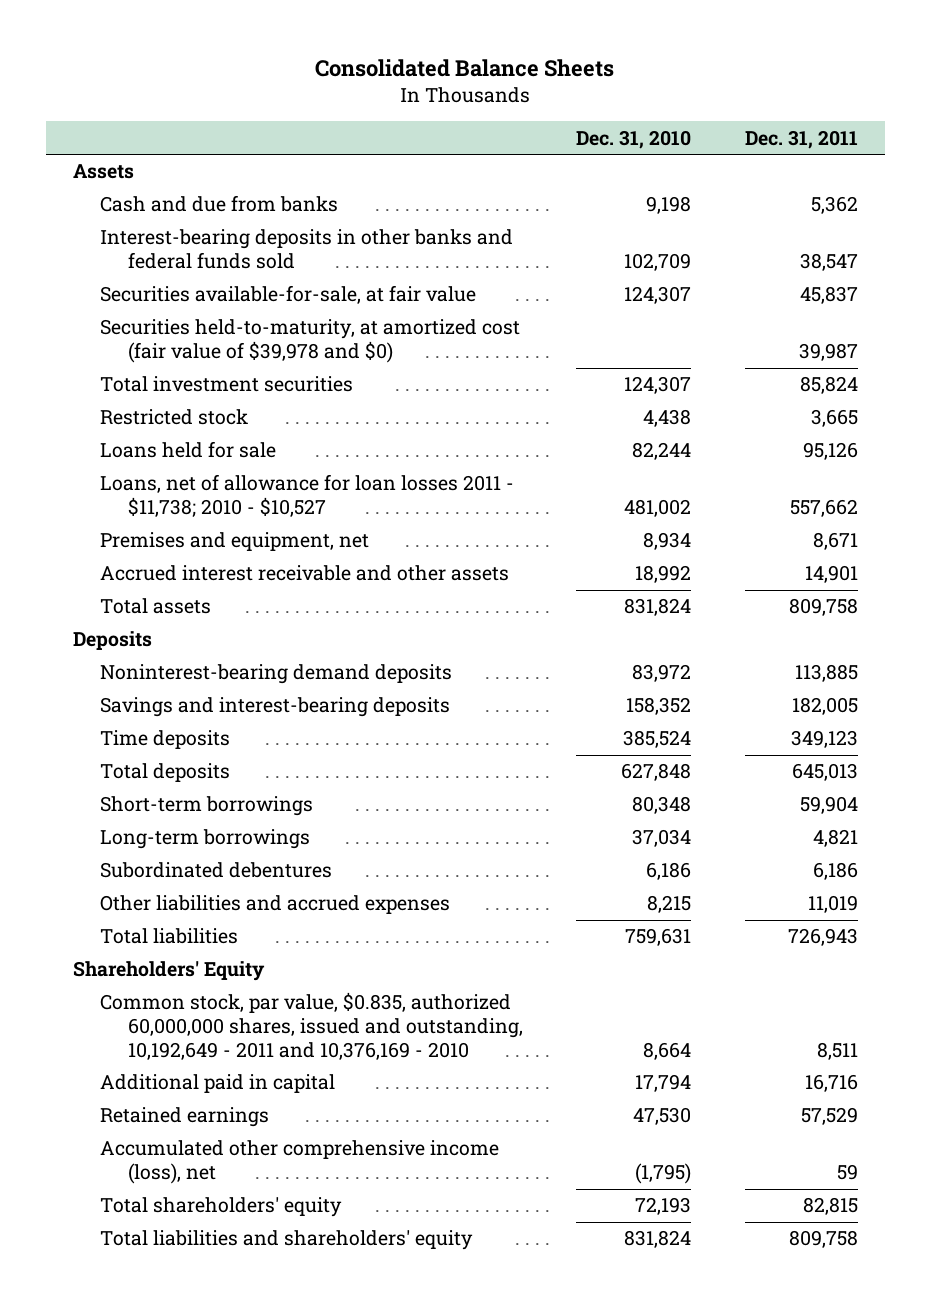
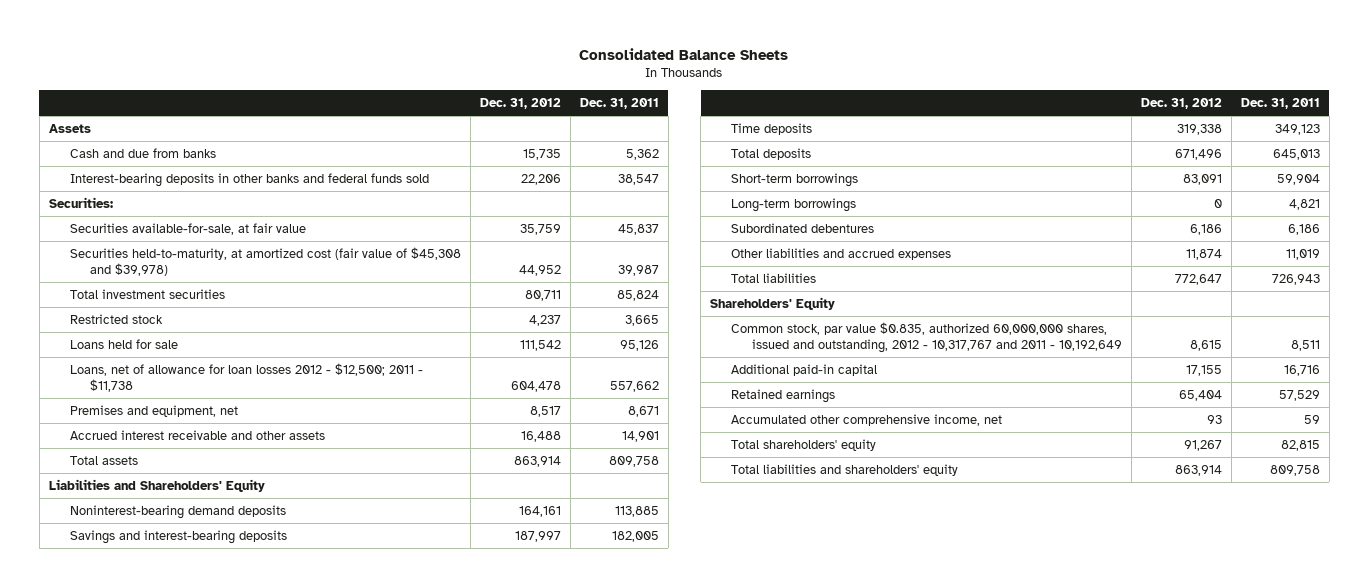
- | Dec. 31, 2010 | Dec. 31, 2011
+ | Dec. 31, 2012 | Dec. 31, 2011
+ Securities:
- Securities held-to-maturity, at amortized cost (fair value of $39,978 and $0) | | 39,987
+ Securities held-to-maturity, at amortized cost (fair value of $45,308 and $39,978) | 44,952 | 39,987
- Loans, net of allowance for loan losses 2011 - $11,738; 2010 - $10,527 | 481,002 | 557,662
+ Loans, net of allowance for loan losses 2012 - $12,500; 2011 - $11,738 | 604,478 | 557,662
- Deposits
+ Liabilities and Shareholders' Equity
- Common stock, par value, $0.835, authorized 60,000,000 shares, issued and outstanding, 10,192,649 - 2011 and 10,376,169 - 2010 | 8,664 | 8,511
- Additional paid in capital | 17,794 | 16,716
+ Common stock, par value $0.835, authorized 60,000,000 shares, issued and outstanding, 2012 - 10,317,767 and 2011 - 10,192,649 | 8,615 | 8,511
+ Additional paid-in capital | 17,155 | 16,716
- Accumulated other comprehensive income (loss), net | (1,795) | 59
+ Accumulated other comprehensive income, net | 93 | 59

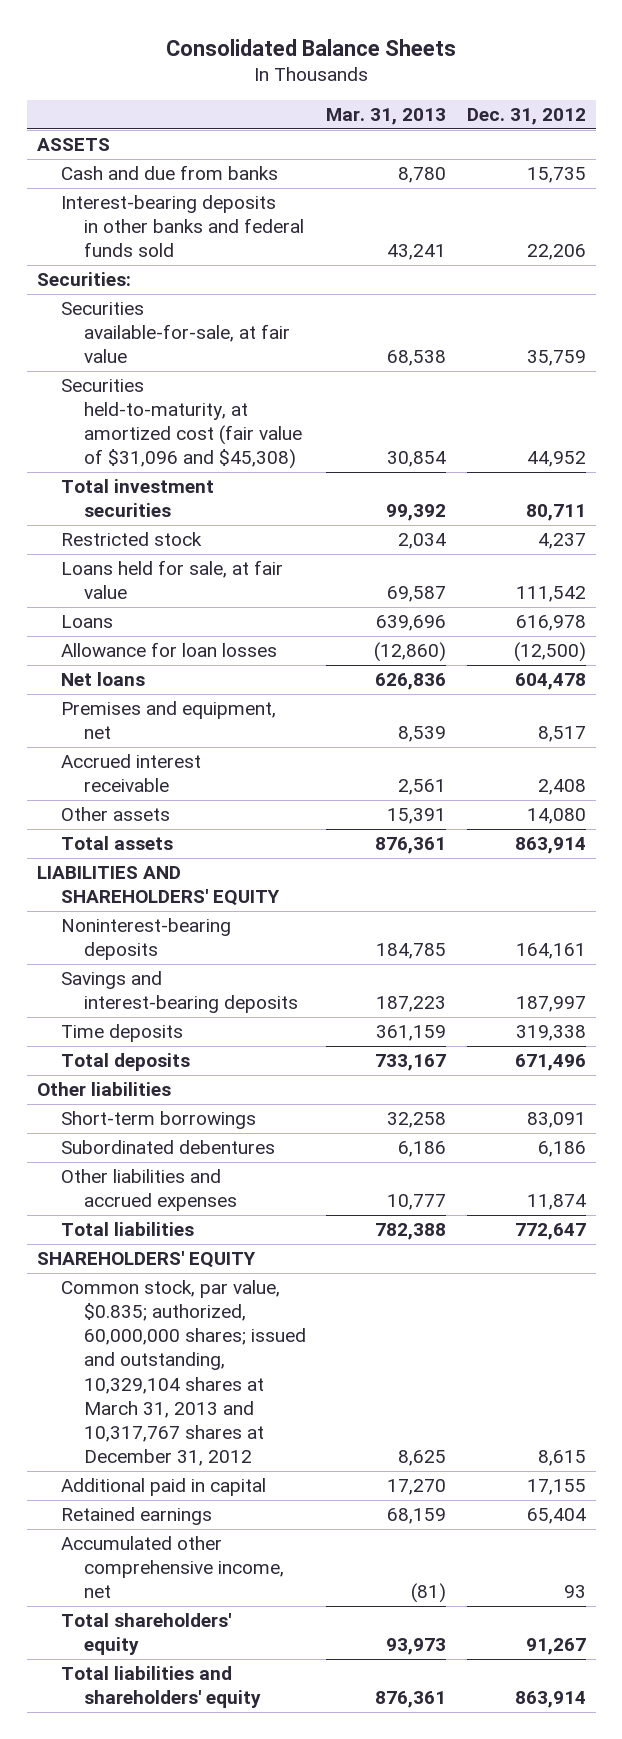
- | Dec. 31, 2012 | Dec. 31, 2011
+ | Mar. 31, 2013 | Dec. 31, 2012
- Assets
+ ASSETS
- Securities held-to-maturity, at amortized cost (fair value of $45,308 and $39,978) | 44,952 | 39,987
+ Securities held-to-maturity, at amortized cost (fair value of $31,096 and $45,308) | 30,854 | 44,952
- Loans held for sale | 111,542 | 95,126
- Loans, net of allowance for loan losses 2012 - $12,500; 2011 - $11,738 | 604,478 | 557,662
+ Loans held for sale, at fair value | 69,587 | 111,542
+ Loans | 639,696 | 616,978
+ Allowance for loan losses | (12,860) | (12,500)
+ Net loans | 626,836 | 604,478
- Accrued interest receivable and other assets | 16,488 | 14,901
+ Accrued interest receivable | 2,561 | 2,408
+ Other assets | 15,391 | 14,080
- Liabilities and Shareholders' Equity
- Noninterest-bearing demand deposits | 164,161 | 113,885
+ LIABILITIES AND SHAREHOLDERS' EQUITY
+ Noninterest-bearing deposits | 184,785 | 164,161
+ Other liabilities
- Long-term borrowings | 0 | 4,821
- Shareholders' Equity
- Common stock, par value $0.835, authorized 60,000,000 shares, issued and outstanding, 2012 - 10,317,767 and 2011 - 10,192,649 | 8,615 | 8,511
- Additional paid-in capital | 17,155 | 16,716
+ SHAREHOLDERS' EQUITY
+ Common stock, par value, $0.835; authorized, 60,000,000 shares; issued and outstanding, 10,329,104 shares at March 31, 2013 and 10,317,767 shares at December 31, 2012 | 8,625 | 8,615
+ Additional paid in capital | 17,270 | 17,155

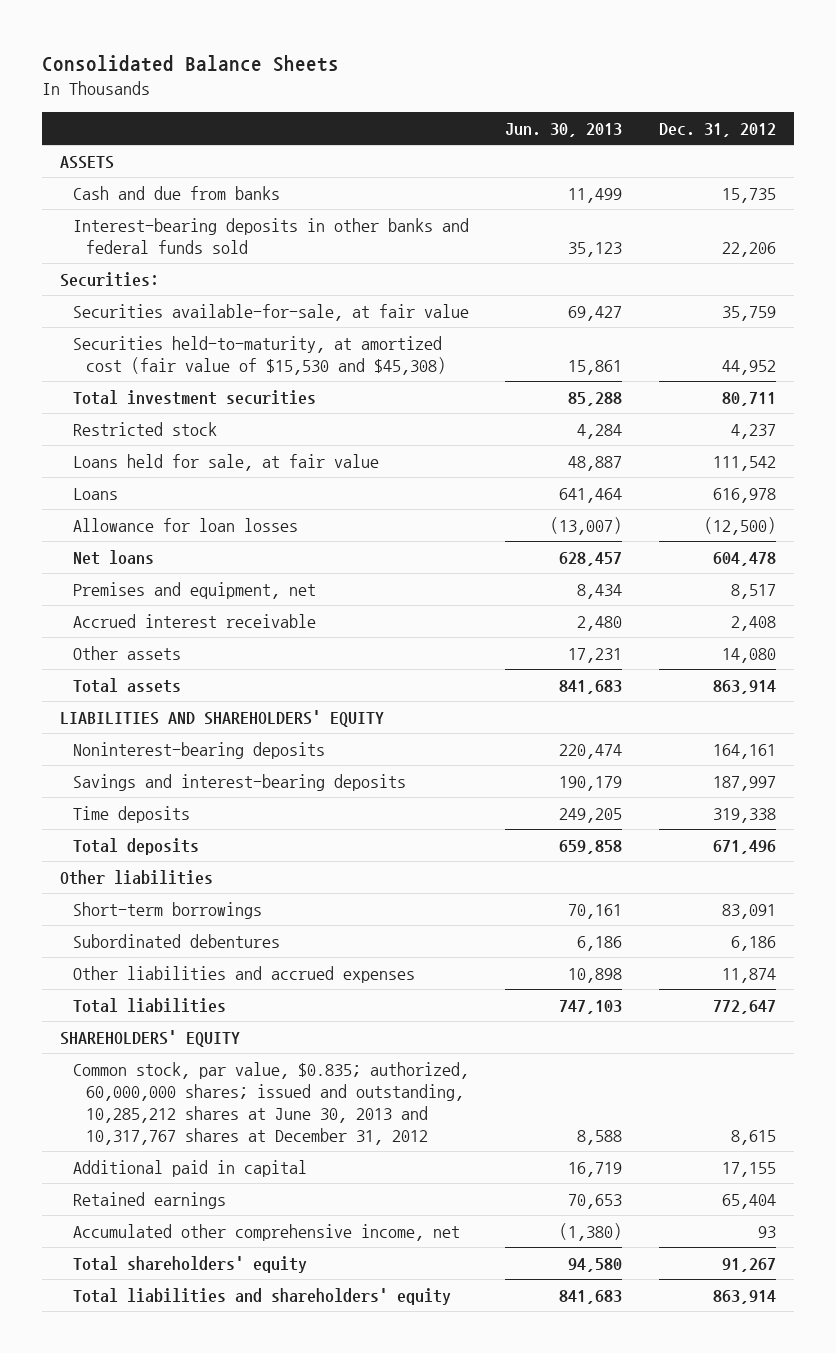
- | Mar. 31, 2013 | Dec. 31, 2012
+ | Jun. 30, 2013 | Dec. 31, 2012
- Securities held-to-maturity, at amortized cost (fair value of $31,096 and $45,308) | 30,854 | 44,952
+ Securities held-to-maturity, at amortized cost (fair value of $15,530 and $45,308) | 15,861 | 44,952
- Common stock, par value, $0.835; authorized, 60,000,000 shares; issued and outstanding, 10,329,104 shares at March 31, 2013 and 10,317,767 shares at December 31, 2012 | 8,625 | 8,615
+ Common stock, par value, $0.835; authorized, 60,000,000 shares; issued and outstanding, 10,285,212 shares at June 30, 2013 and 10,317,767 shares at December 31, 2012 | 8,588 | 8,615

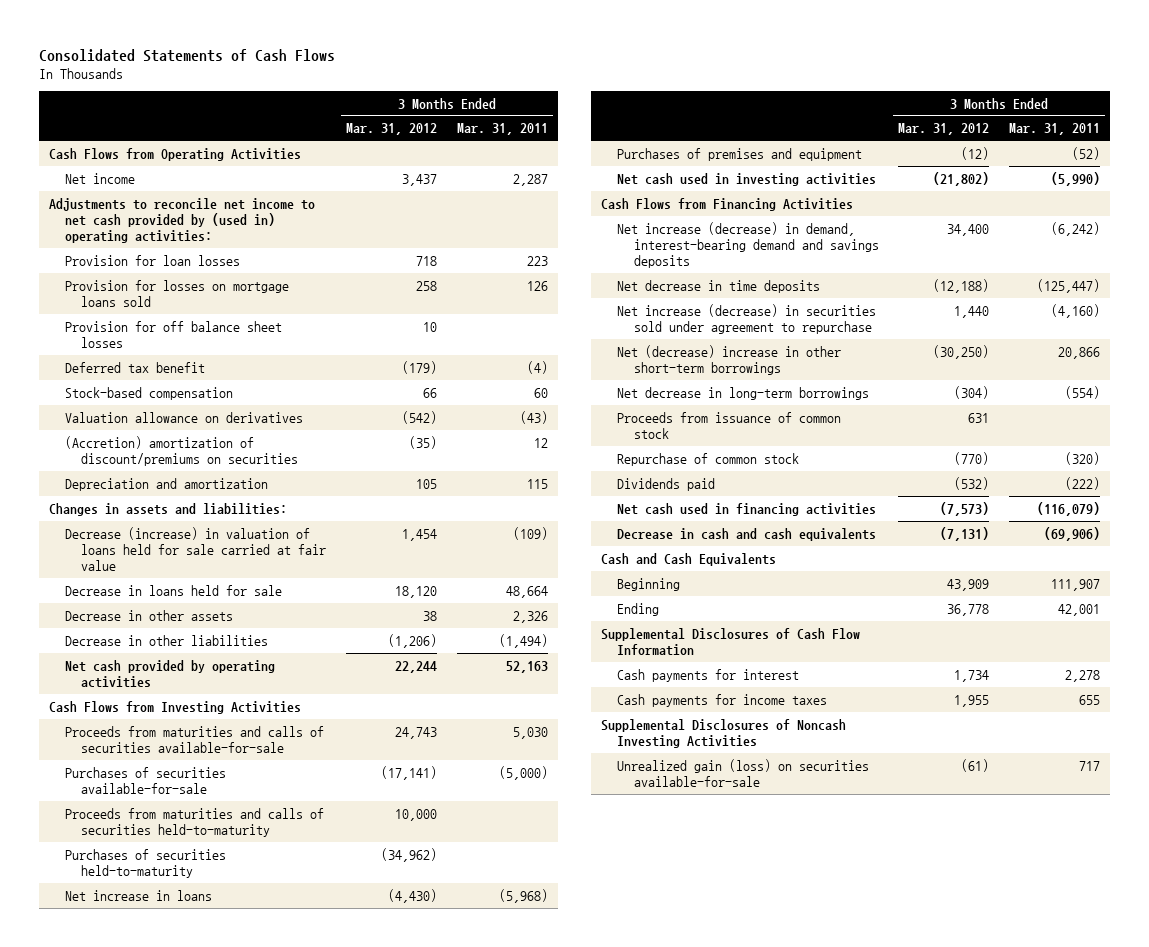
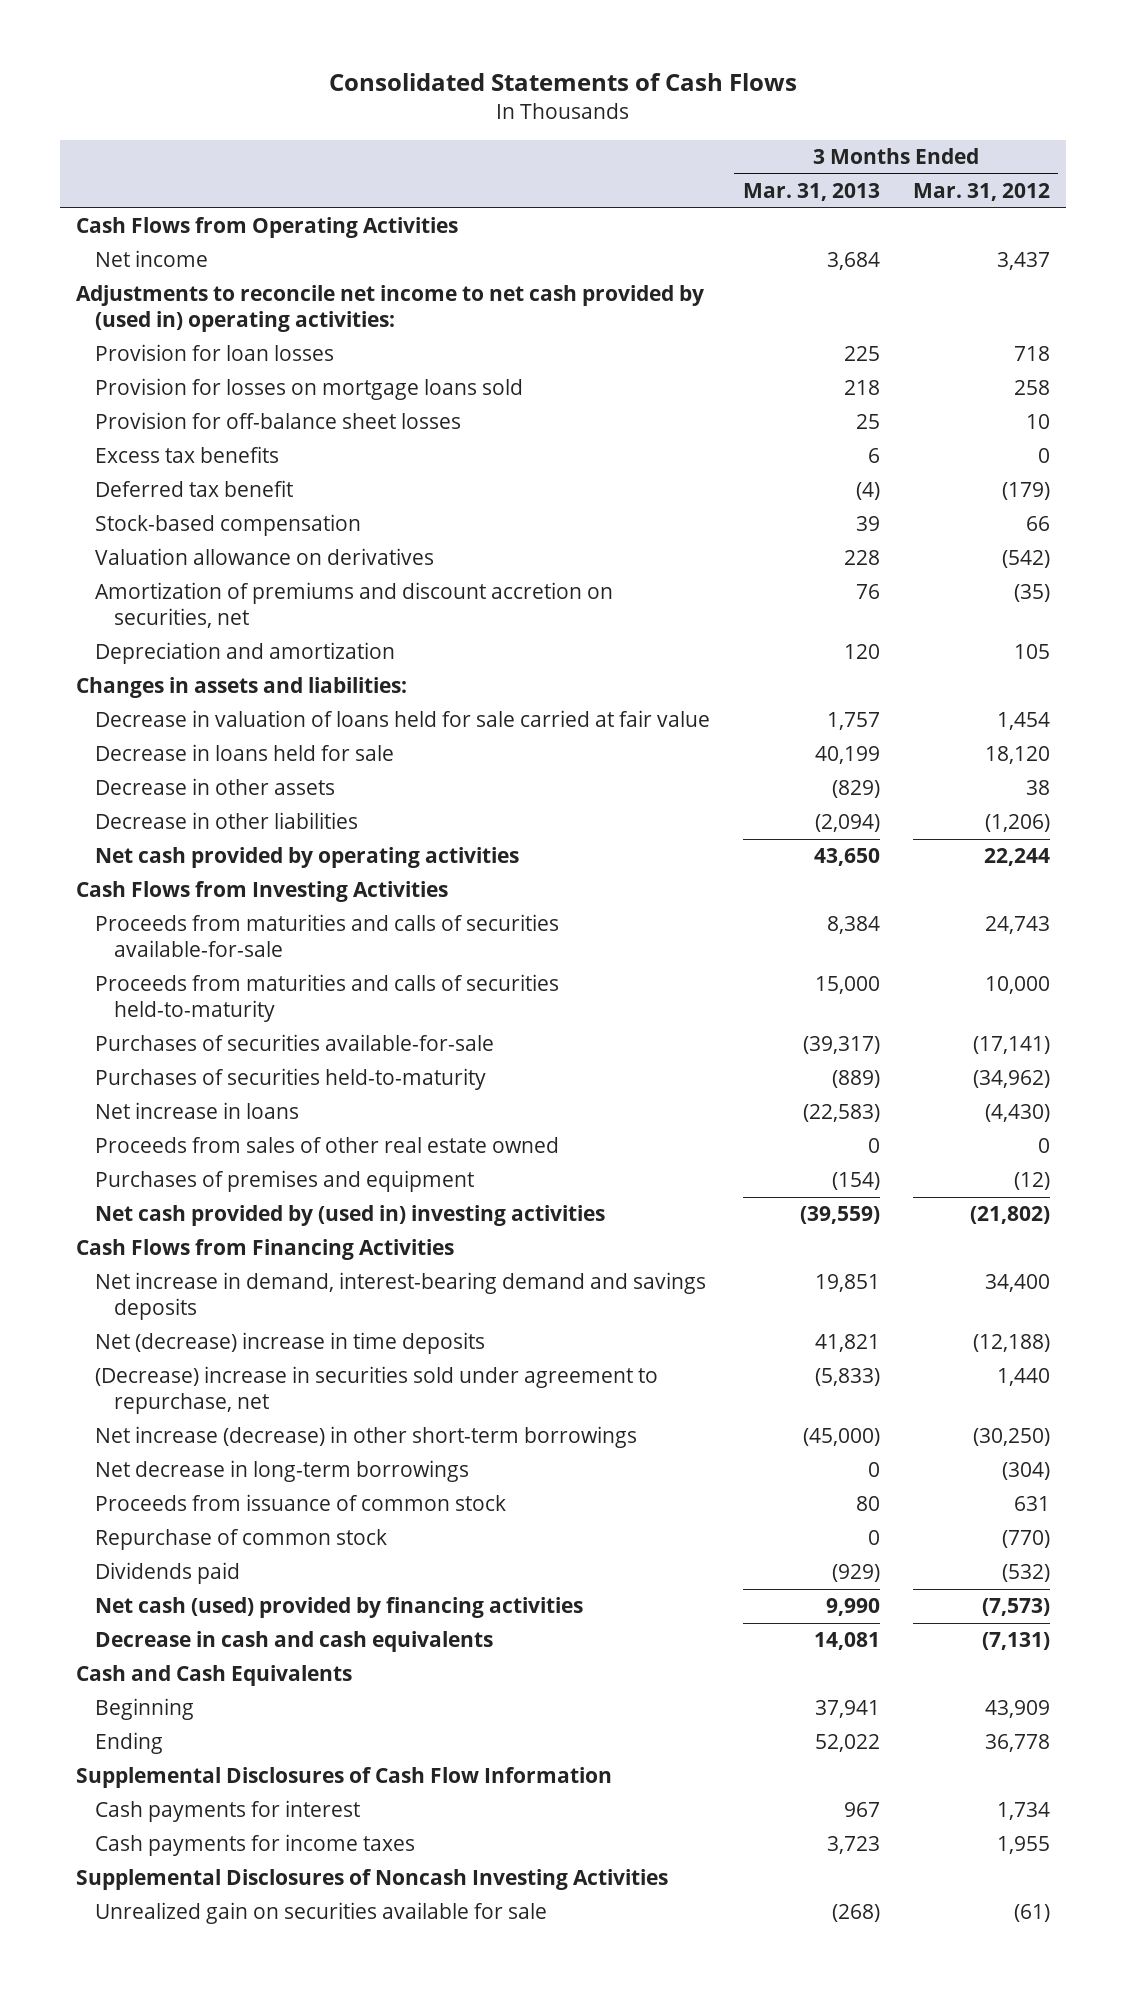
- | 3 Months Ended Mar. 31, 2012 | 3 Months Ended Mar. 31, 2011
+ | 3 Months Ended Mar. 31, 2013 | 3 Months Ended Mar. 31, 2012
- Provision for off balance sheet losses | 10 |
+ Provision for off-balance sheet losses | 25 | 10
+ Excess tax benefits | 6 | 0
- (Accretion) amortization of discount/premiums on securities | (35) | 12
+ Amortization of premiums and discount accretion on securities, net | 76 | (35)
- Decrease (increase) in valuation of loans held for sale carried at fair value | 1,454 | (109)
+ Decrease in valuation of loans held for sale carried at fair value | 1,757 | 1,454
moved down: Purchases of securities available-for-sale | (39,317) | (17,141)
+ Proceeds from sales of other real estate owned | 0 | 0
- Net cash used in investing activities | (21,802) | (5,990)
+ Net cash provided by (used in) investing activities | (39,559) | (21,802)
- Net increase (decrease) in demand, interest-bearing demand and savings deposits | 34,400 | (6,242)
- Net decrease in time deposits | (12,188) | (125,447)
- Net increase (decrease) in securities sold under agreement to repurchase | 1,440 | (4,160)
- Net (decrease) increase in other short-term borrowings | (30,250) | 20,866
+ Net increase in demand, interest-bearing demand and savings deposits | 19,851 | 34,400
+ Net (decrease) increase in time deposits | 41,821 | (12,188)
+ (Decrease) increase in securities sold under agreement to repurchase, net | (5,833) | 1,440
+ Net increase (decrease) in other short-term borrowings | (45,000) | (30,250)
- Net cash used in financing activities | (7,573) | (116,079)
+ Net cash (used) provided by financing activities | 9,990 | (7,573)
- Unrealized gain (loss) on securities available-for-sale | (61) | 717
+ Unrealized gain on securities available for sale | (268) | (61)

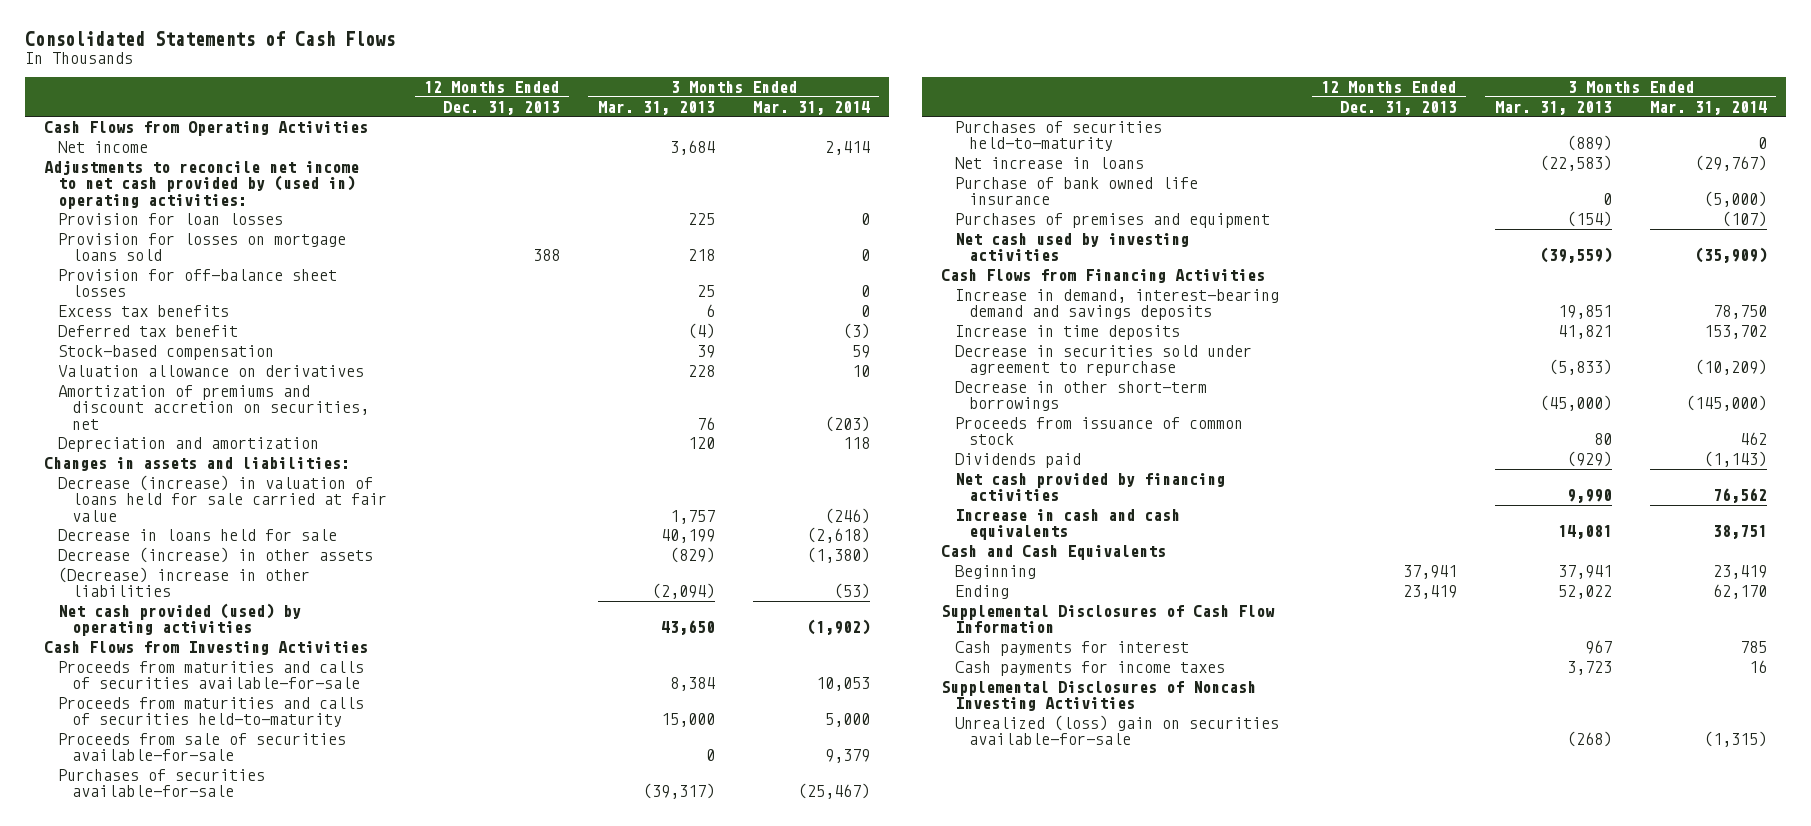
- | 3 Months Ended Mar. 31, 2013 | 3 Months Ended Mar. 31, 2012
+ | 12 Months Ended Dec. 31, 2013 | 3 Months Ended Mar. 31, 2013 | 3 Months Ended Mar. 31, 2014
- Decrease in valuation of loans held for sale carried at fair value | 1,757 | 1,454
+ Decrease (increase) in valuation of loans held for sale carried at fair value | | 1,757 | (246)
- Decrease in other assets | (829) | 38
- Decrease in other liabilities | (2,094) | (1,206)
- Net cash provided by operating activities | 43,650 | 22,244
+ Decrease (increase) in other assets | | (829) | (1,380)
+ (Decrease) increase in other liabilities | | (2,094) | (53)
+ Net cash provided (used) by operating activities | | 43,650 | (1,902)
+ Proceeds from sale of securities available-for-sale | | 0 | 9,379
- Proceeds from sales of other real estate owned | 0 | 0
+ Purchase of bank owned life insurance | | 0 | (5,000)
- Net cash provided by (used in) investing activities | (39,559) | (21,802)
+ Net cash used by investing activities | | (39,559) | (35,909)
- Net increase in demand, interest-bearing demand and savings deposits | 19,851 | 34,400
- Net (decrease) increase in time deposits | 41,821 | (12,188)
- (Decrease) increase in securities sold under agreement to repurchase, net | (5,833) | 1,440
- Net increase (decrease) in other short-term borrowings | (45,000) | (30,250)
- Net decrease in long-term borrowings | 0 | (304)
+ Increase in demand, interest-bearing demand and savings deposits | | 19,851 | 78,750
+ Increase in time deposits | | 41,821 | 153,702
+ Decrease in securities sold under agreement to repurchase | | (5,833) | (10,209)
+ Decrease in other short-term borrowings | | (45,000) | (145,000)
- Repurchase of common stock | 0 | (770)
- Net cash (used) provided by financing activities | 9,990 | (7,573)
- Decrease in cash and cash equivalents | 14,081 | (7,131)
+ Net cash provided by financing activities | | 9,990 | 76,562
+ Increase in cash and cash equivalents | | 14,081 | 38,751
- Unrealized gain on securities available for sale | (268) | (61)
+ Unrealized (loss) gain on securities available-for-sale | | (268) | (1,315)

